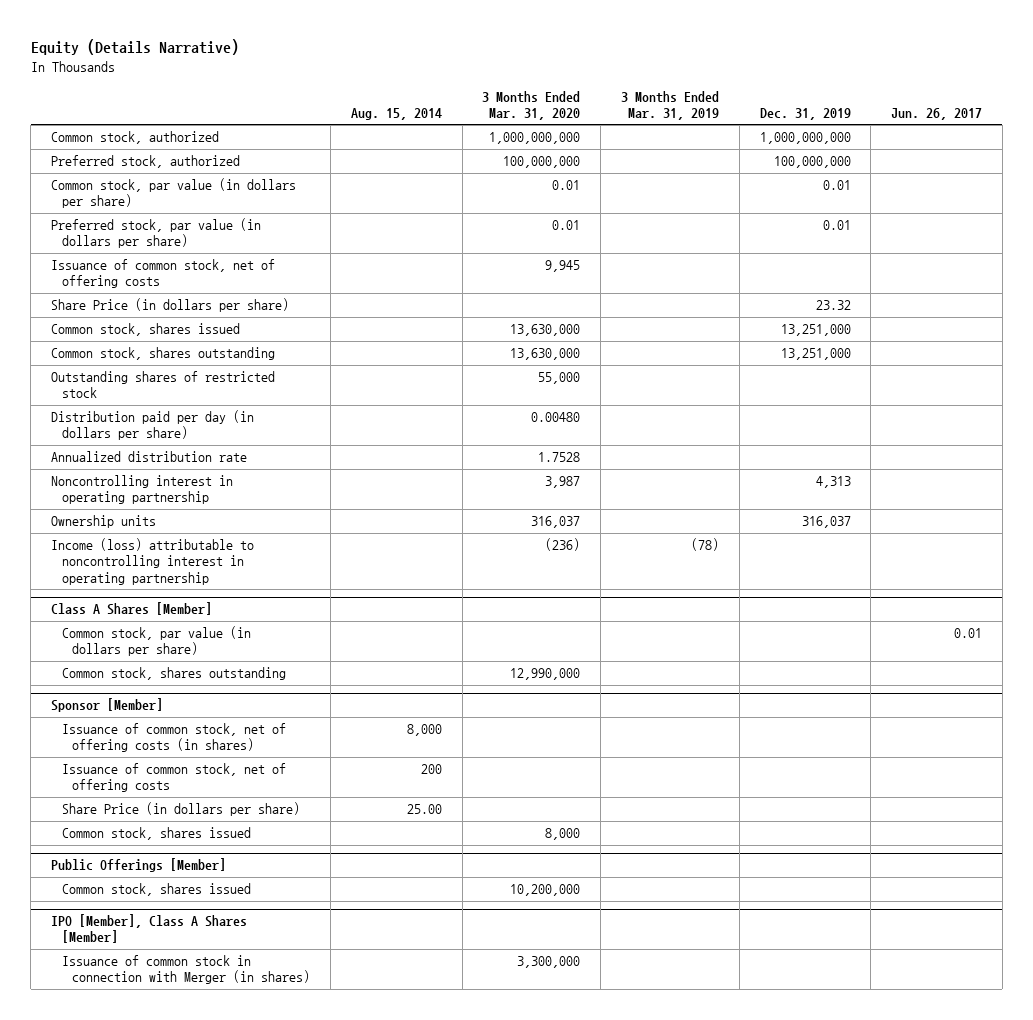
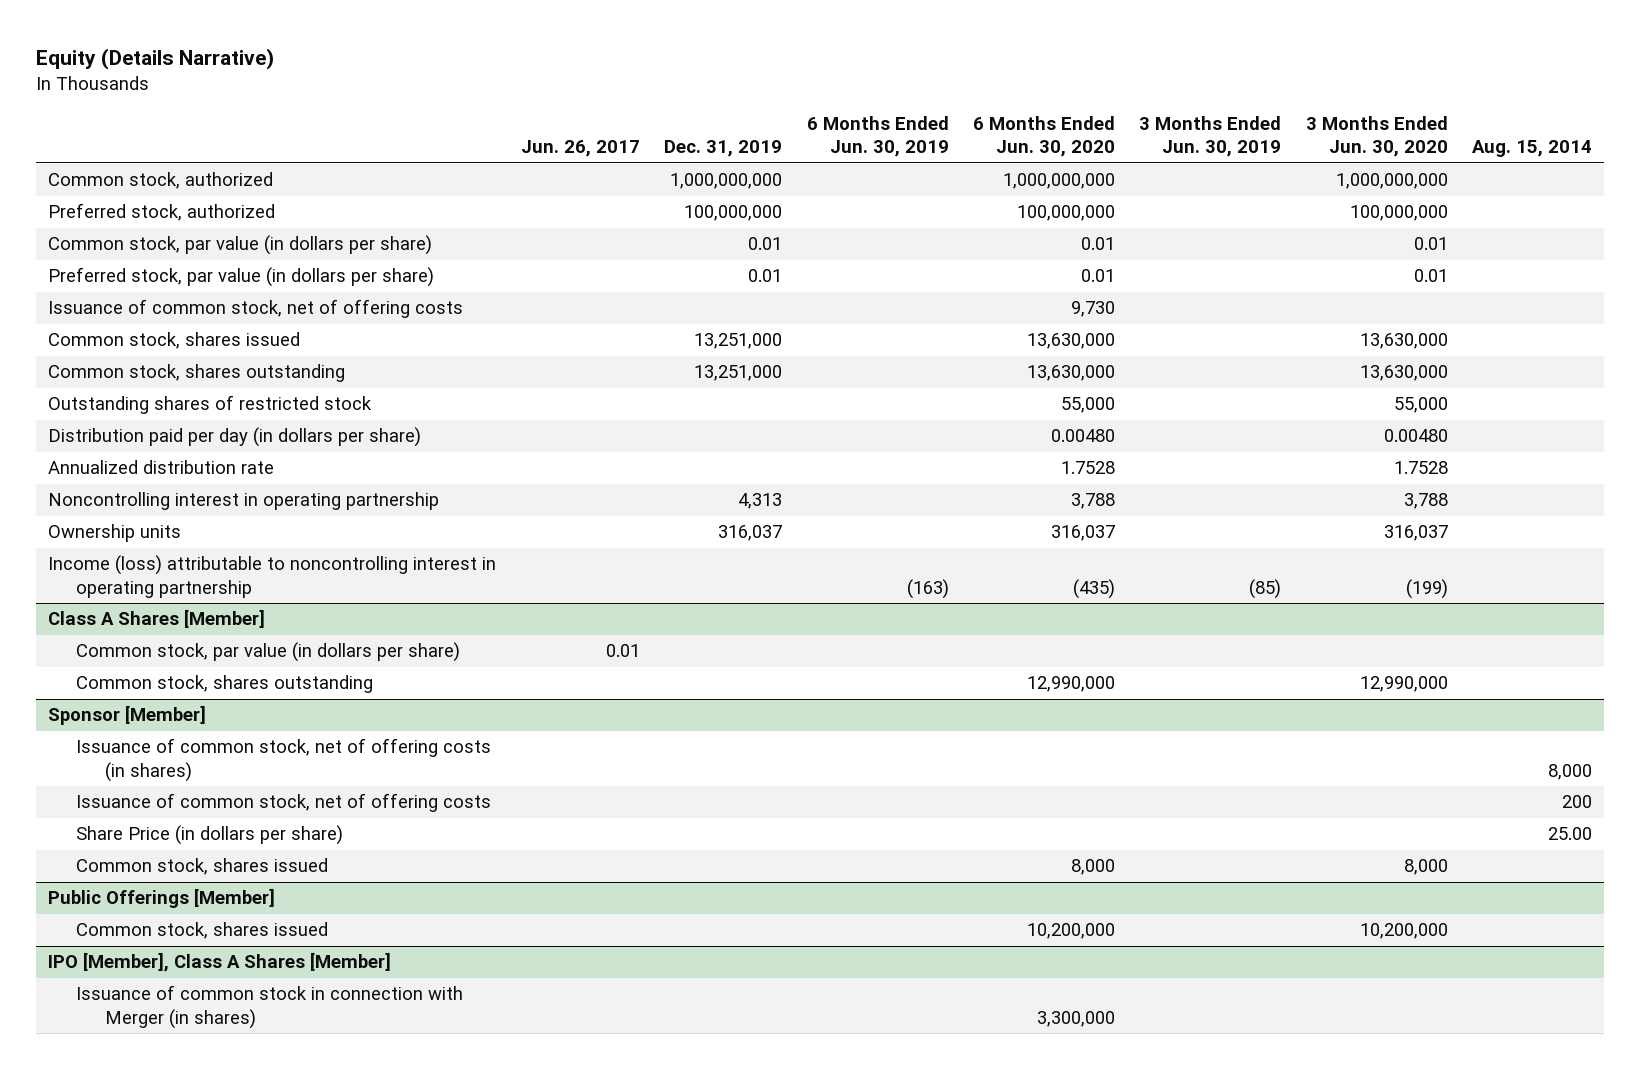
- | Aug. 15, 2014 | 3 Months Ended Mar. 31, 2020 | 3 Months Ended Mar. 31, 2019 | Dec. 31, 2019 | Jun. 26, 2017
+ | Jun. 26, 2017 | Dec. 31, 2019 | 6 Months Ended Jun. 30, 2019 | 6 Months Ended Jun. 30, 2020 | 3 Months Ended Jun. 30, 2019 | 3 Months Ended Jun. 30, 2020 | Aug. 15, 2014
- Share Price (in dollars per share) | | | | 23.32 |

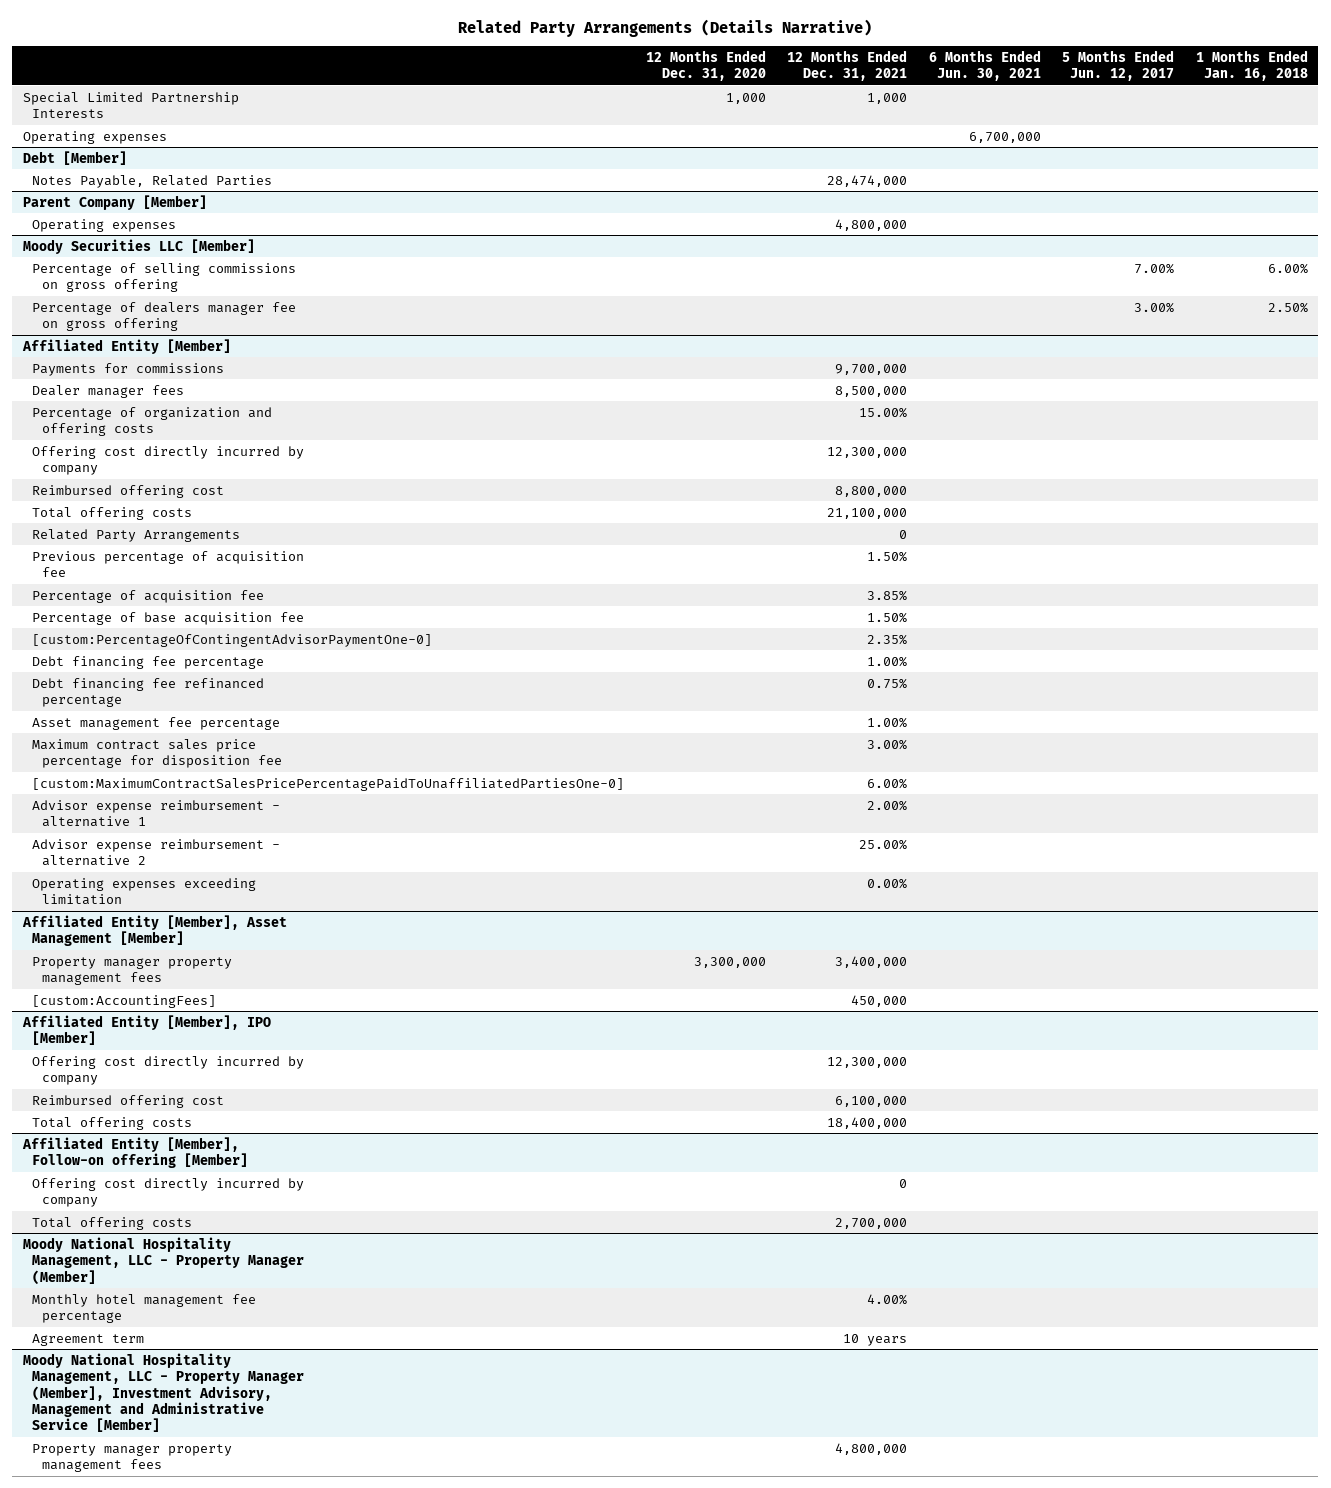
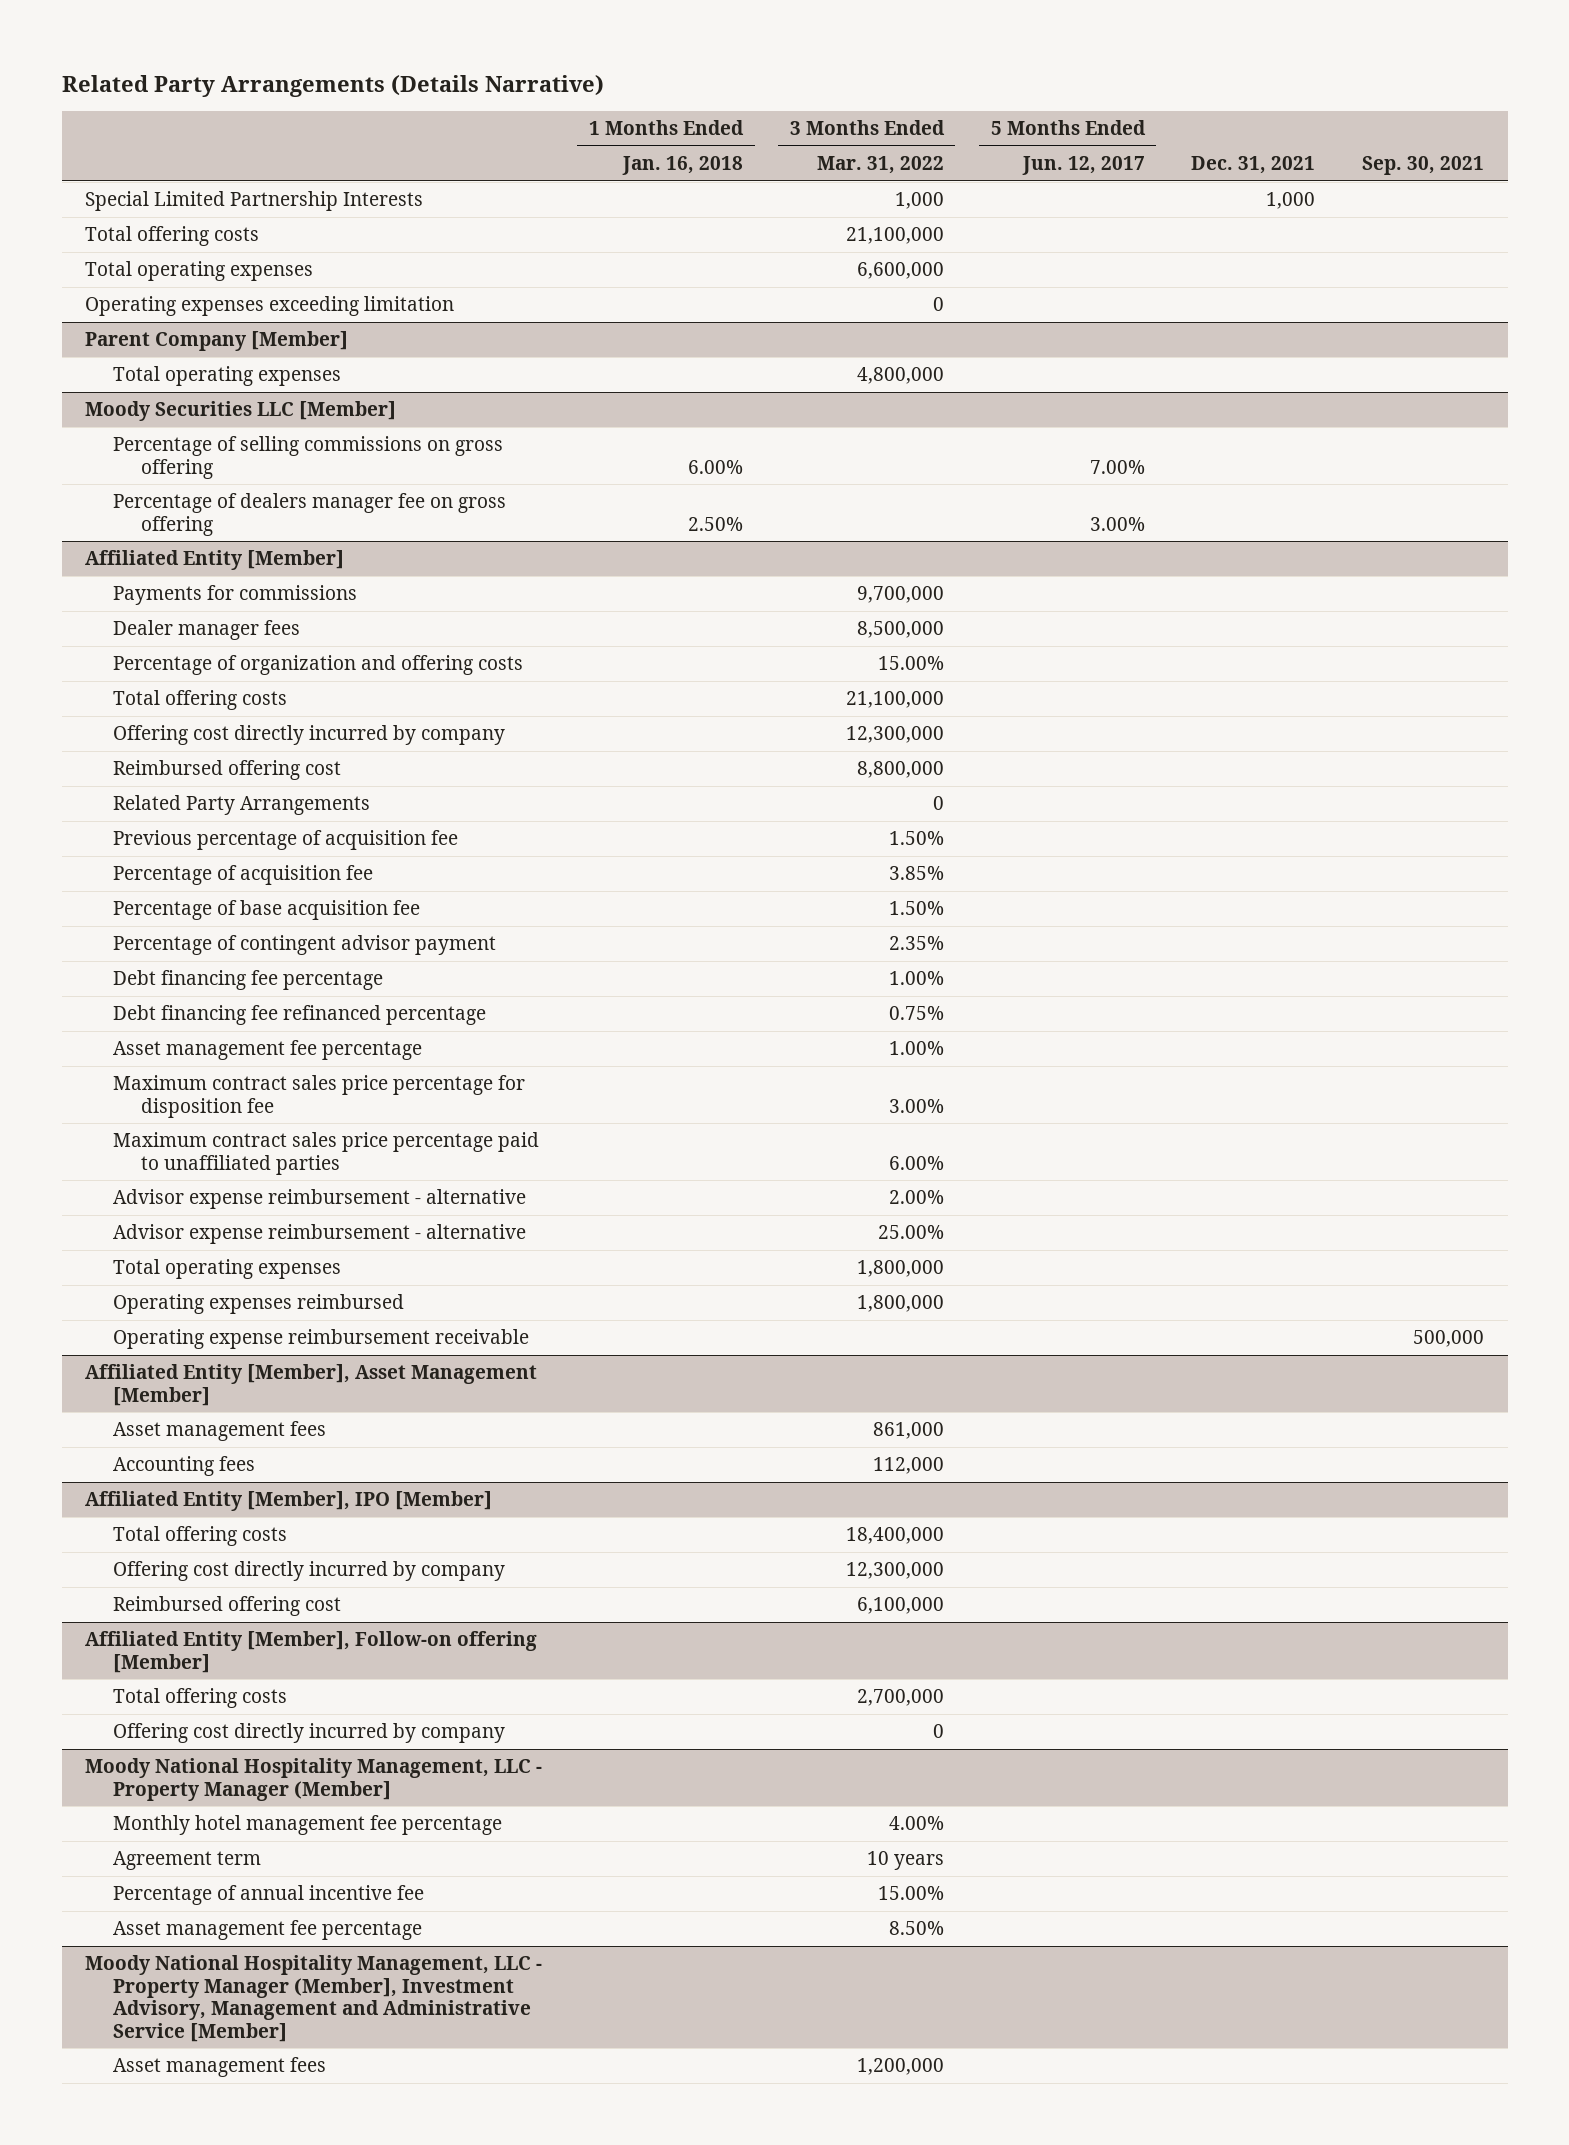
- | 12 Months Ended Dec. 31, 2020 | 12 Months Ended Dec. 31, 2021 | 6 Months Ended Jun. 30, 2021 | 5 Months Ended Jun. 12, 2017 | 1 Months Ended Jan. 16, 2018
+ | 1 Months Ended Jan. 16, 2018 | 3 Months Ended Mar. 31, 2022 | 5 Months Ended Jun. 12, 2017 | Dec. 31, 2021 | Sep. 30, 2021
- Operating expenses | | | 6,700,000 | |
- Debt [Member]
- Notes Payable, Related Parties | | 28,474,000 | | |
+ Total offering costs | | 21,100,000 | | |
+ Total operating expenses | | 6,600,000 | | |
+ Operating expenses exceeding limitation | | 0 | | |
@ Parent Company [Member]
- Operating expenses | | 4,800,000 | | |
+ Total operating expenses | | 4,800,000 | | |
@ Affiliated Entity [Member]
moved up: Total offering costs | | 21,100,000 | | |
- [custom:PercentageOfContingentAdvisorPaymentOne-0] | | 2.35% | | |
+ Percentage of contingent advisor payment | | 2.35% | | |
- [custom:MaximumContractSalesPricePercentagePaidToUnaffiliatedPartiesOne-0] | | 6.00% | | |
- Advisor expense reimbursement - alternative 1 | | 2.00% | | |
- Advisor expense reimbursement - alternative 2 | | 25.00% | | |
- Operating expenses exceeding limitation | | 0.00% | | |
+ Maximum contract sales price percentage paid to unaffiliated parties | | 6.00% | | |
+ Advisor expense reimbursement - alternative | | 2.00% | | |
+ Advisor expense reimbursement - alternative | | 25.00% | | |
+ Total operating expenses | | 1,800,000 | | |
+ Operating expenses reimbursed | | 1,800,000 | | |
+ Operating expense reimbursement receivable | | | | | 500,000
@ Affiliated Entity [Member], Asset Management [Member]
- Property manager property management fees | 3,300,000 | 3,400,000 | | |
- [custom:AccountingFees] | | 450,000 | | |
+ Asset management fees | | 861,000 | | |
+ Accounting fees | | 112,000 | | |
@ Affiliated Entity [Member], IPO [Member]
moved up: Total offering costs | | 18,400,000 | | |
@ Affiliated Entity [Member], Follow-on offering [Member]
moved down: Offering cost directly incurred by company | | 0 | | |
@ Moody National Hospitality Management, LLC - Property Manager (Member]
+ Percentage of annual incentive fee | | 15.00% | | |
+ Asset management fee percentage | | 8.50% | | |
@ Moody National Hospitality Management, LLC - Property Manager (Member], Investment Advisory, Management and Administrative Service [Member]
- Property manager property management fees | | 4,800,000 | | |
+ Asset management fees | | 1,200,000 | | |

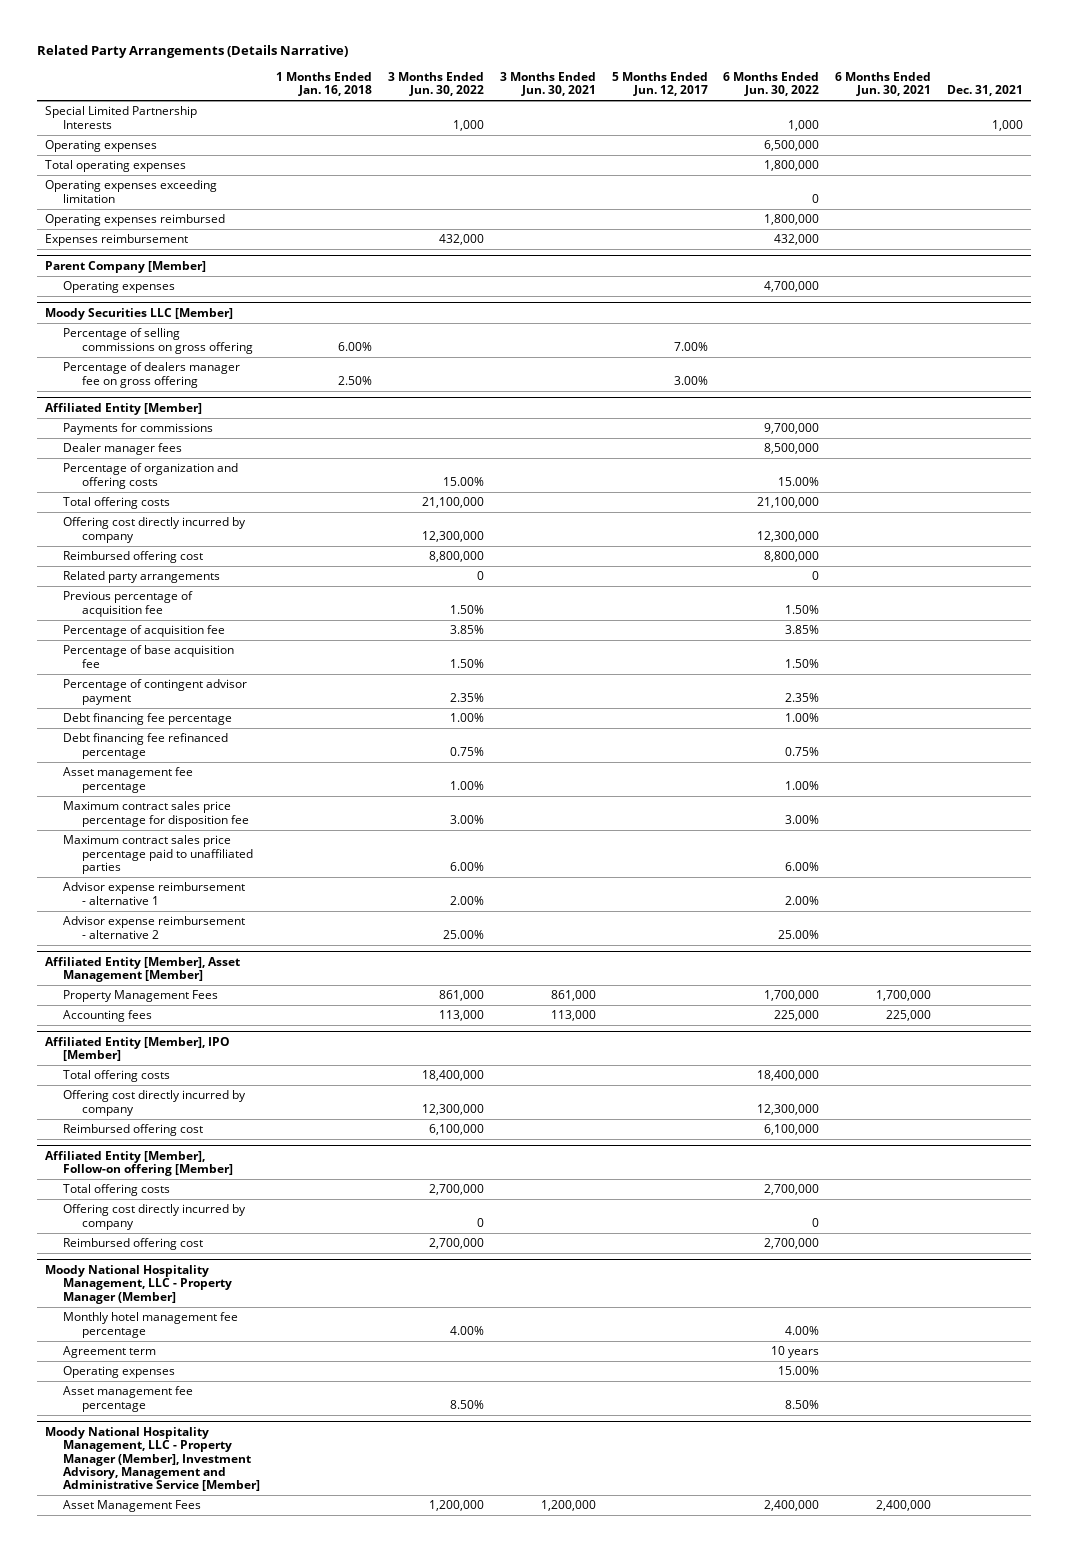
- | 1 Months Ended Jan. 16, 2018 | 3 Months Ended Mar. 31, 2022 | 5 Months Ended Jun. 12, 2017 | Dec. 31, 2021 | Sep. 30, 2021
+ | 1 Months Ended Jan. 16, 2018 | 3 Months Ended Jun. 30, 2022 | 3 Months Ended Jun. 30, 2021 | 5 Months Ended Jun. 12, 2017 | 6 Months Ended Jun. 30, 2022 | 6 Months Ended Jun. 30, 2021 | Dec. 31, 2021
- Total offering costs | | 21,100,000 | | |
+ Operating expenses | | | | | 6,500,000 | |
+ Operating expenses reimbursed | | | | | 1,800,000 | |
+ Expenses reimbursement | | 432,000 | | | 432,000 | |
@ Parent Company [Member]
- Total operating expenses | | 4,800,000 | | |
+ Operating expenses | | | | | 4,700,000 | |
@ Affiliated Entity [Member]
- Related Party Arrangements | | 0 | | |
+ Related party arrangements | | 0 | | | 0 | |
- Advisor expense reimbursement - alternative | | 2.00% | | |
- Advisor expense reimbursement - alternative | | 25.00% | | |
- Total operating expenses | | 1,800,000 | | |
- Operating expenses reimbursed | | 1,800,000 | | |
- Operating expense reimbursement receivable | | | | | 500,000
+ Advisor expense reimbursement - alternative 1 | | 2.00% | | | 2.00% | |
+ Advisor expense reimbursement - alternative 2 | | 25.00% | | | 25.00% | |
@ Affiliated Entity [Member], Asset Management [Member]
- Asset management fees | | 861,000 | | |
+ Property Management Fees | | 861,000 | 861,000 | | 1,700,000 | 1,700,000 |
@ Affiliated Entity [Member], Follow-on offering [Member]
+ Reimbursed offering cost | | 2,700,000 | | | 2,700,000 | |
@ Moody National Hospitality Management, LLC - Property Manager (Member]
- Percentage of annual incentive fee | | 15.00% | | |
+ Operating expenses | | | | | 15.00% | |
@ Moody National Hospitality Management, LLC - Property Manager (Member], Investment Advisory, Management and Administrative Service [Member]
- Asset management fees | | 1,200,000 | | |
+ Asset Management Fees | | 1,200,000 | 1,200,000 | | 2,400,000 | 2,400,000 |

